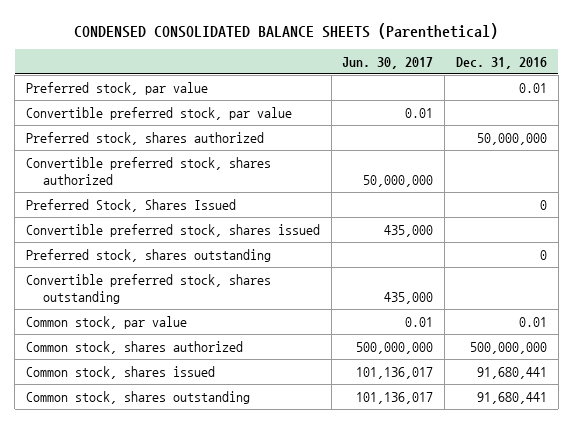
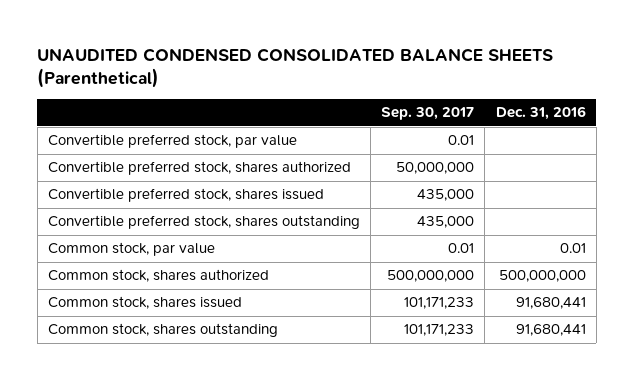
- CONDENSED CONSOLIDATED BALANCE SHEETS (Parenthetical)
+ UNAUDITED CONDENSED CONSOLIDATED BALANCE SHEETS (Parenthetical)
- | Jun. 30, 2017 | Dec. 31, 2016
+ | Sep. 30, 2017 | Dec. 31, 2016
- Preferred stock, par value | | 0.01
- Preferred stock, shares authorized | | 50,000,000
- Preferred Stock, Shares Issued | | 0
- Preferred stock, shares outstanding | | 0

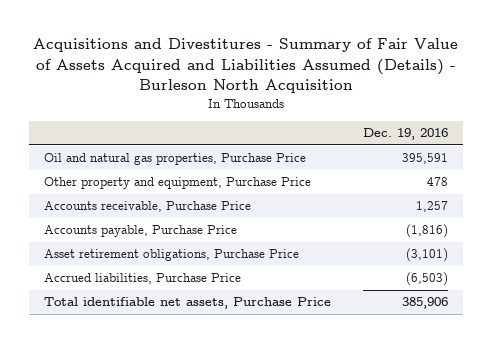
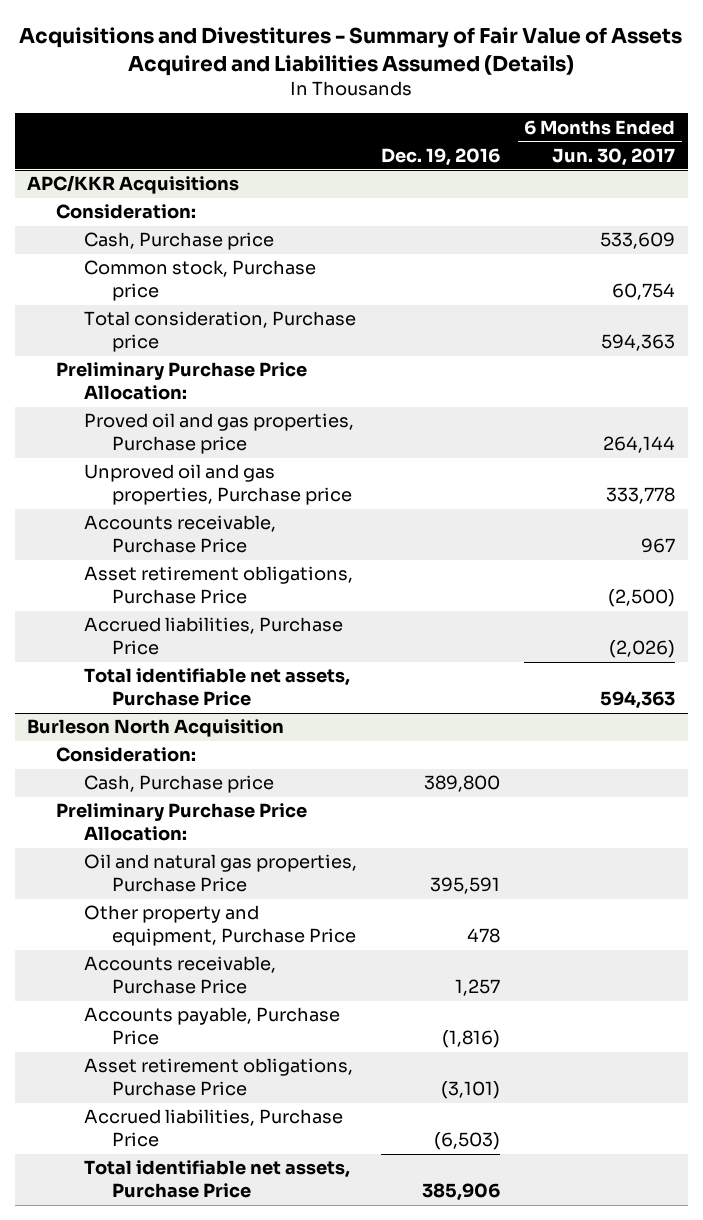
- Acquisitions and Divestitures - Summary of Fair Value of Assets Acquired and Liabilities Assumed (Details) - Burleson North Acquisition
+ Acquisitions and Divestitures - Summary of Fair Value of Assets Acquired and Liabilities Assumed (Details)
- | Dec. 19, 2016
+ | Dec. 19, 2016 | 6 Months Ended Jun. 30, 2017
+ APC/KKR Acquisitions
+ Consideration:
+ Cash, Purchase price | | 533,609
+ Common stock, Purchase price | | 60,754
+ Total consideration, Purchase price | | 594,363
+ Preliminary Purchase Price Allocation:
+ Proved oil and gas properties, Purchase price | | 264,144
+ Unproved oil and gas properties, Purchase price | | 333,778
+ Accounts receivable, Purchase Price | | 967
+ Asset retirement obligations, Purchase Price | | (2,500)
+ Accrued liabilities, Purchase Price | | (2,026)
+ Total identifiable net assets, Purchase Price | | 594,363
+ Burleson North Acquisition
+ Consideration:
+ Cash, Purchase price | 389,800 |
+ Preliminary Purchase Price Allocation:

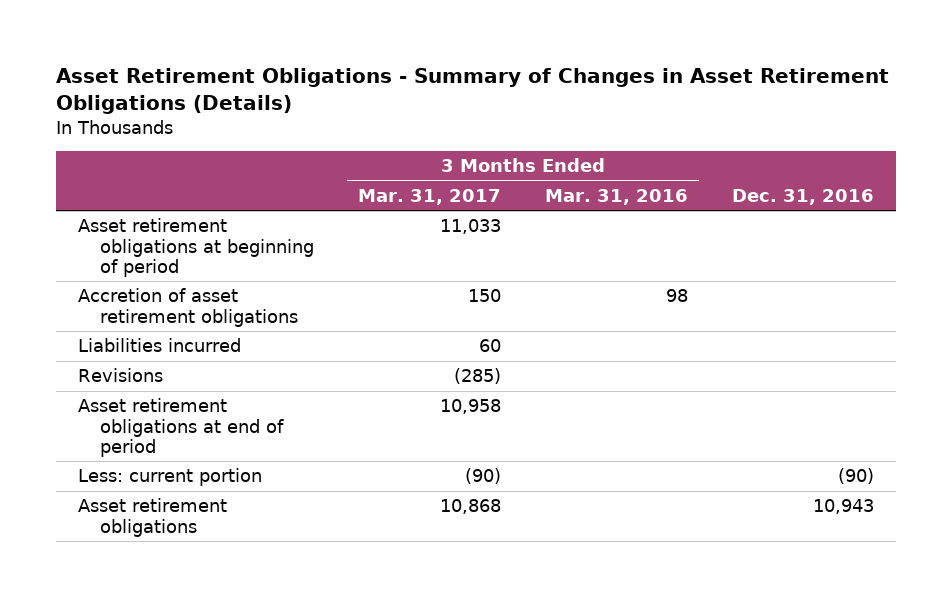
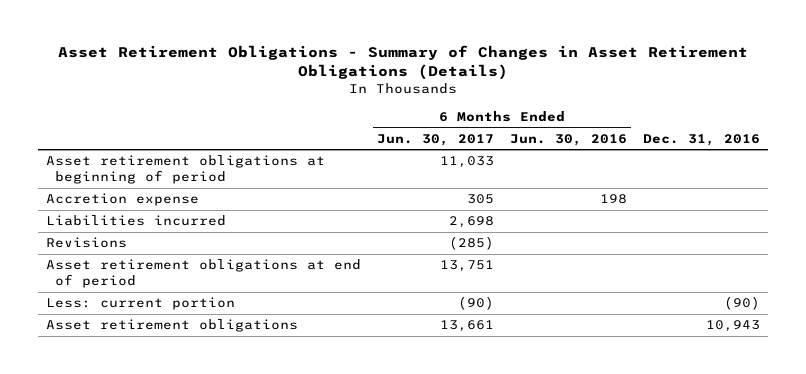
- | 3 Months Ended Mar. 31, 2017 | 3 Months Ended Mar. 31, 2016 | Dec. 31, 2016
+ | 6 Months Ended Jun. 30, 2017 | 6 Months Ended Jun. 30, 2016 | Dec. 31, 2016
- Accretion of asset retirement obligations | 150 | 98 |
+ Accretion expense | 305 | 198 |

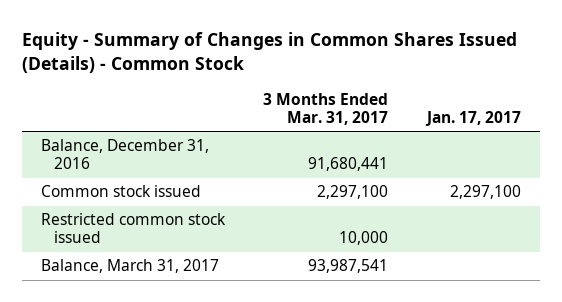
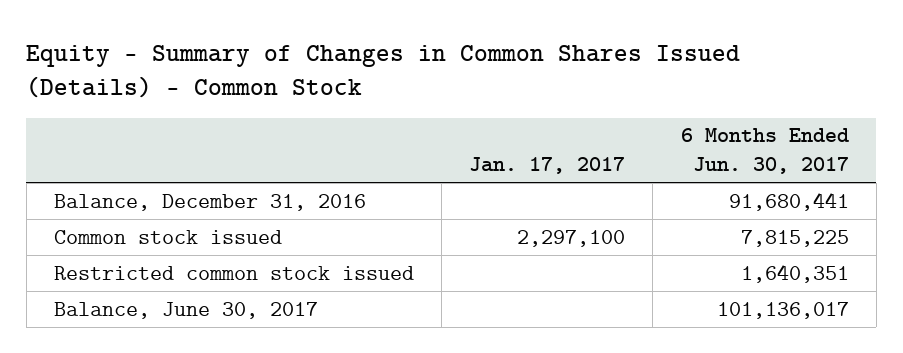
- | 3 Months Ended Mar. 31, 2017 | Jan. 17, 2017
+ | Jan. 17, 2017 | 6 Months Ended Jun. 30, 2017
- Balance, March 31, 2017 | 93,987,541 |
+ Balance, June 30, 2017 | | 101,136,017

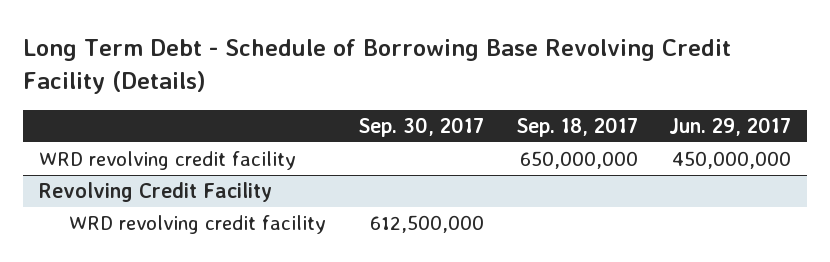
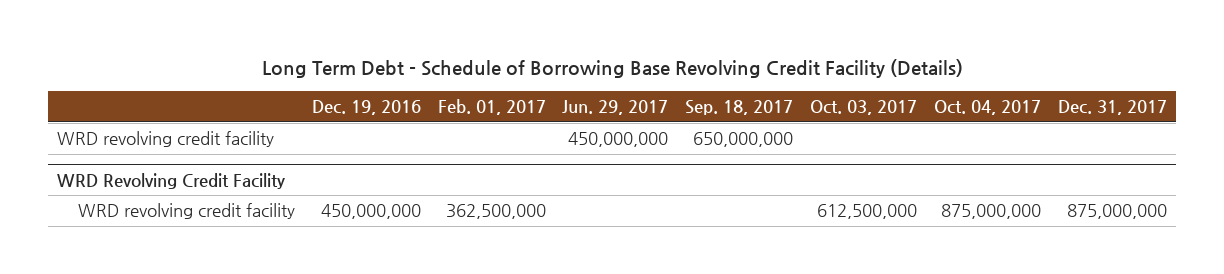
- | Sep. 30, 2017 | Sep. 18, 2017 | Jun. 29, 2017
+ | Dec. 19, 2016 | Feb. 01, 2017 | Jun. 29, 2017 | Sep. 18, 2017 | Oct. 03, 2017 | Oct. 04, 2017 | Dec. 31, 2017
- Revolving Credit Facility
+ WRD Revolving Credit Facility

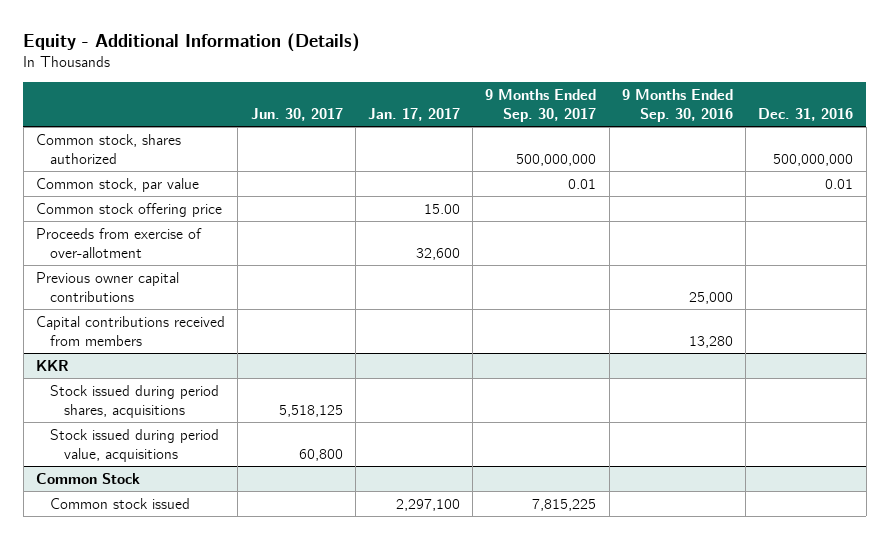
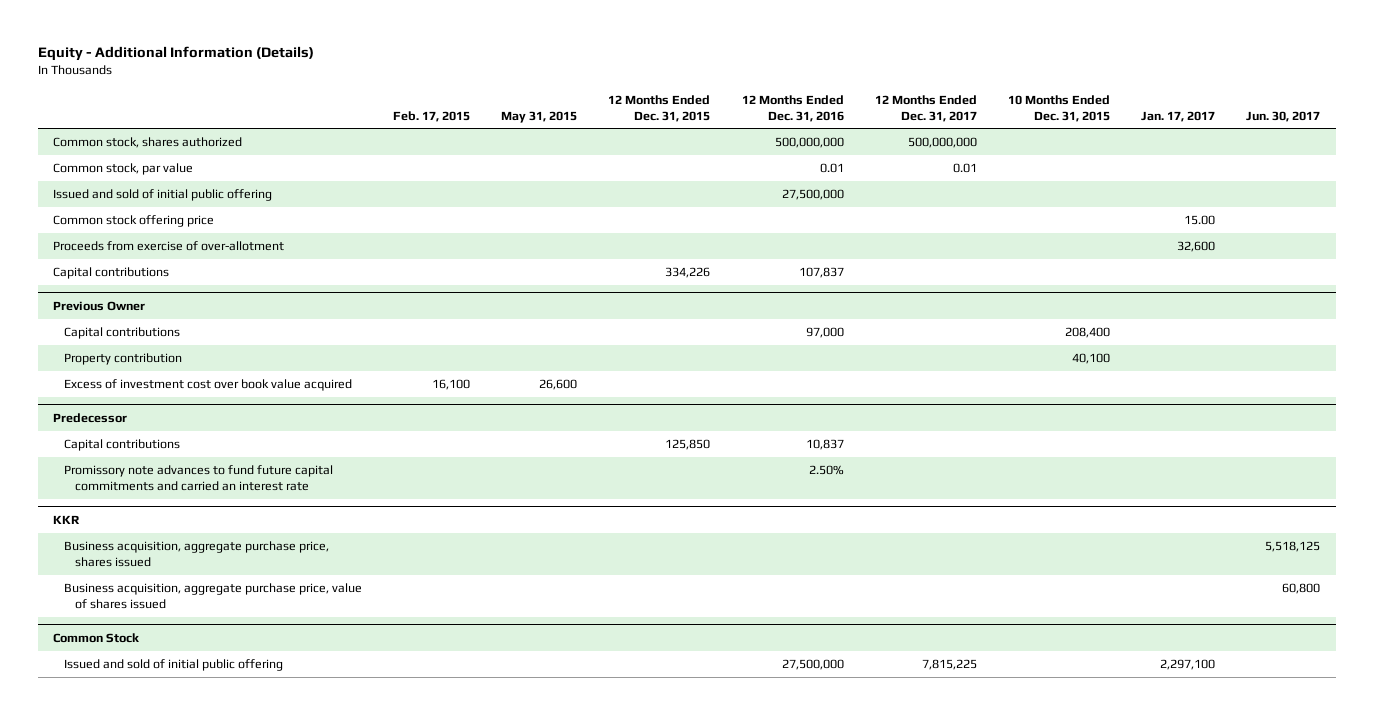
- | Jun. 30, 2017 | Jan. 17, 2017 | 9 Months Ended Sep. 30, 2017 | 9 Months Ended Sep. 30, 2016 | Dec. 31, 2016
+ | Feb. 17, 2015 | May 31, 2015 | 12 Months Ended Dec. 31, 2015 | 12 Months Ended Dec. 31, 2016 | 12 Months Ended Dec. 31, 2017 | 10 Months Ended Dec. 31, 2015 | Jan. 17, 2017 | Jun. 30, 2017
+ Issued and sold of initial public offering | | | | 27,500,000 | | | |
- Previous owner capital contributions | | | | 25,000 |
- Capital contributions received from members | | | | 13,280 |
+ Capital contributions | | | 334,226 | 107,837 | | | |
+ Previous Owner
+ Capital contributions | | | | 97,000 | | 208,400 | |
+ Property contribution | | | | | | 40,100 | |
+ Excess of investment cost over book value acquired | 16,100 | 26,600 | | | | | |
+ Predecessor
+ Capital contributions | | | 125,850 | 10,837 | | | |
+ Promissory note advances to fund future capital commitments and carried an interest rate | | | | 2.50% | | | |
@ KKR
- Stock issued during period shares, acquisitions | 5,518,125 | | | |
- Stock issued during period value, acquisitions | 60,800 | | | |
+ Business acquisition, aggregate purchase price, shares issued | | | | | | | | 5,518,125
+ Business acquisition, aggregate purchase price, value of shares issued | | | | | | | | 60,800
@ Common Stock
- Common stock issued | | 2,297,100 | 7,815,225 | |
+ Issued and sold of initial public offering | | | | 27,500,000 | 7,815,225 | | 2,297,100 |

